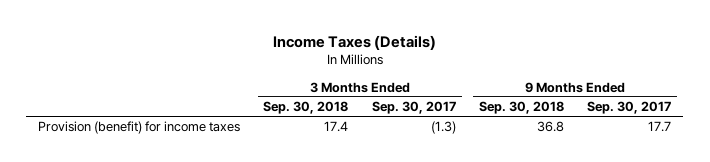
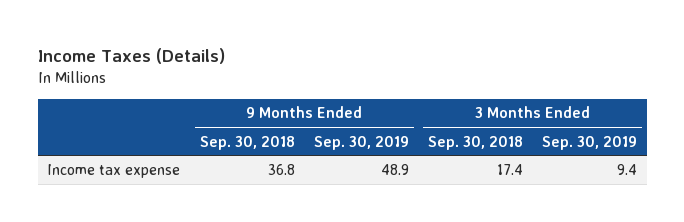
- | 3 Months Ended Sep. 30, 2018 | 3 Months Ended Sep. 30, 2017 | 9 Months Ended Sep. 30, 2018 | 9 Months Ended Sep. 30, 2017
+ | 9 Months Ended Sep. 30, 2018 | 9 Months Ended Sep. 30, 2019 | 3 Months Ended Sep. 30, 2018 | 3 Months Ended Sep. 30, 2019
- Provision (benefit) for income taxes | 17.4 | (1.3) | 36.8 | 17.7
+ Income tax expense | 36.8 | 48.9 | 17.4 | 9.4

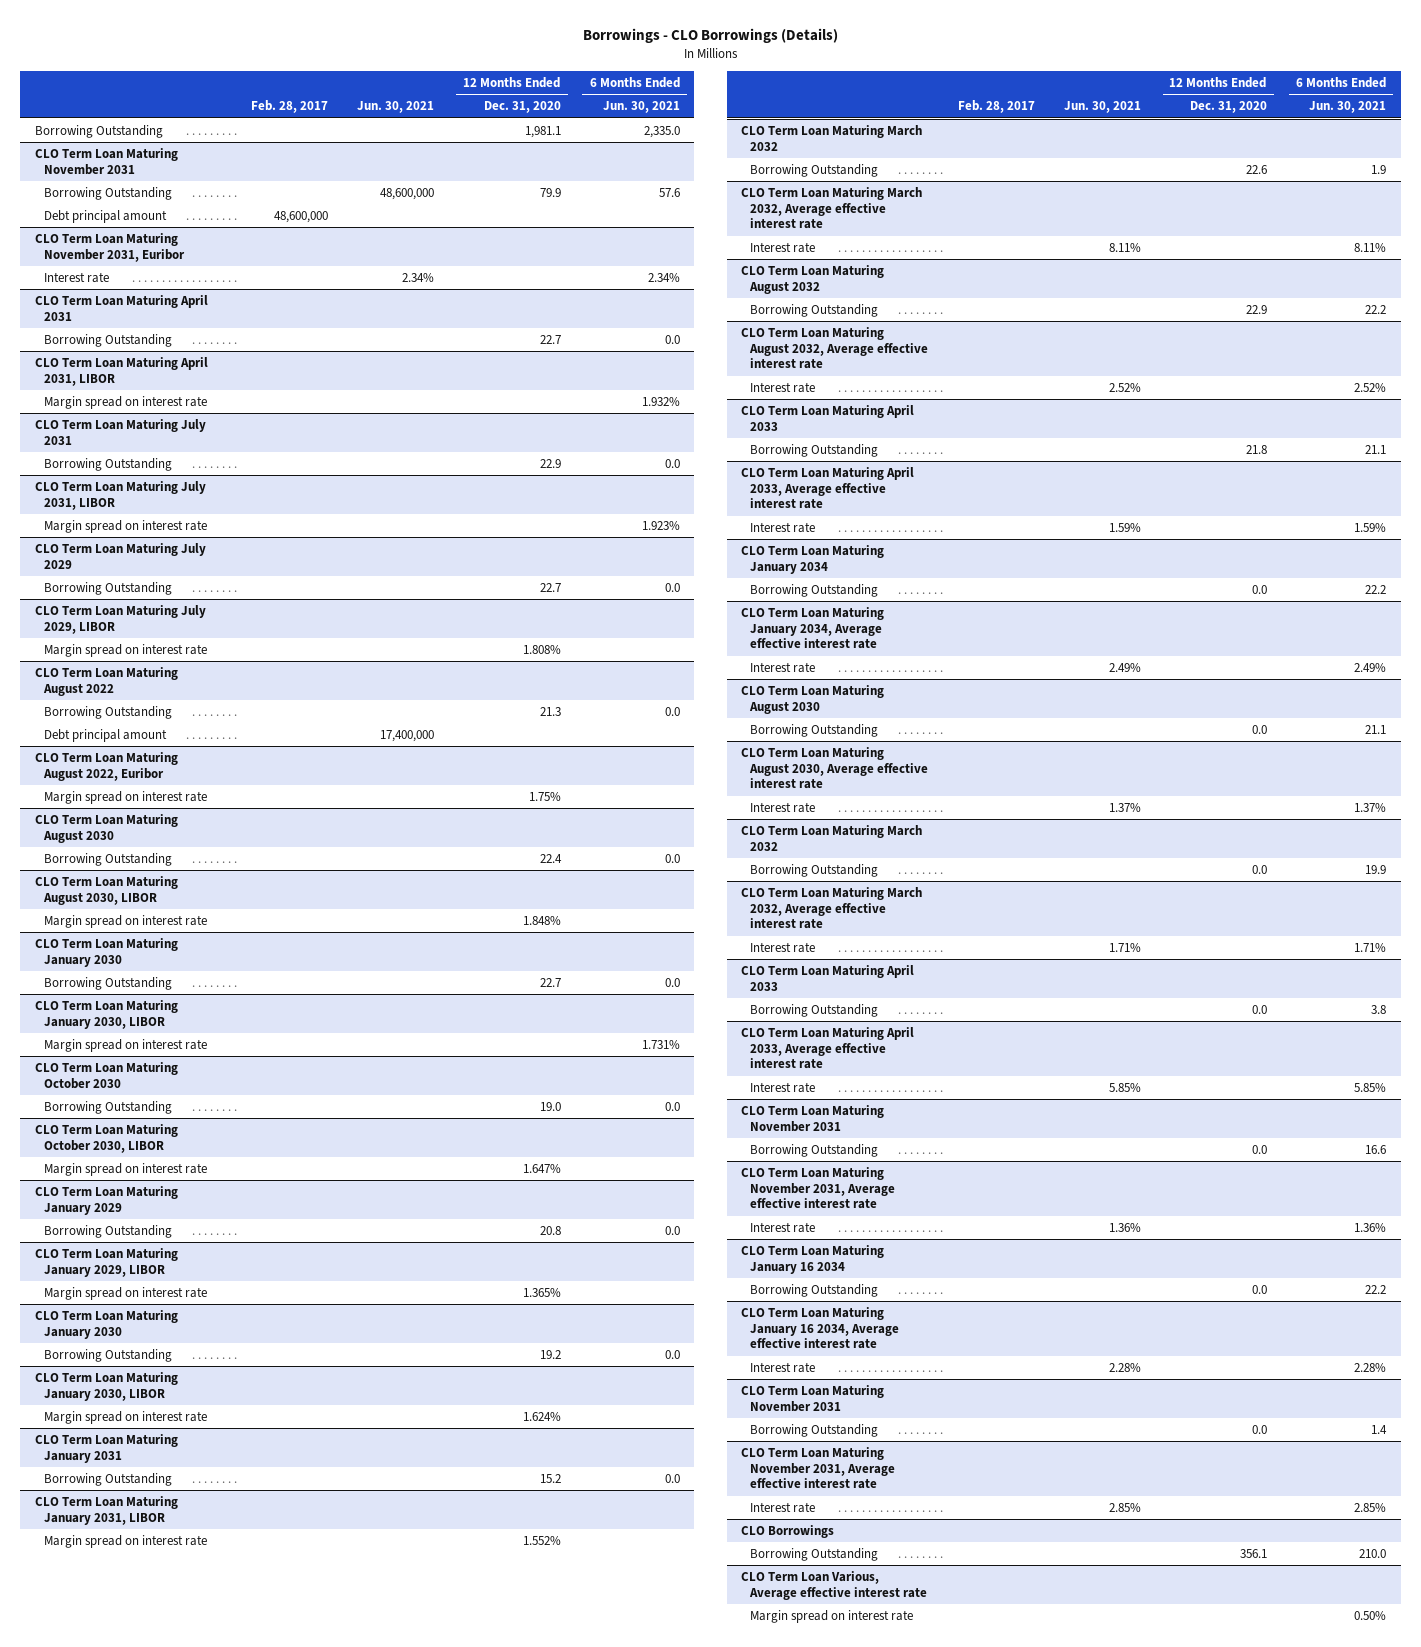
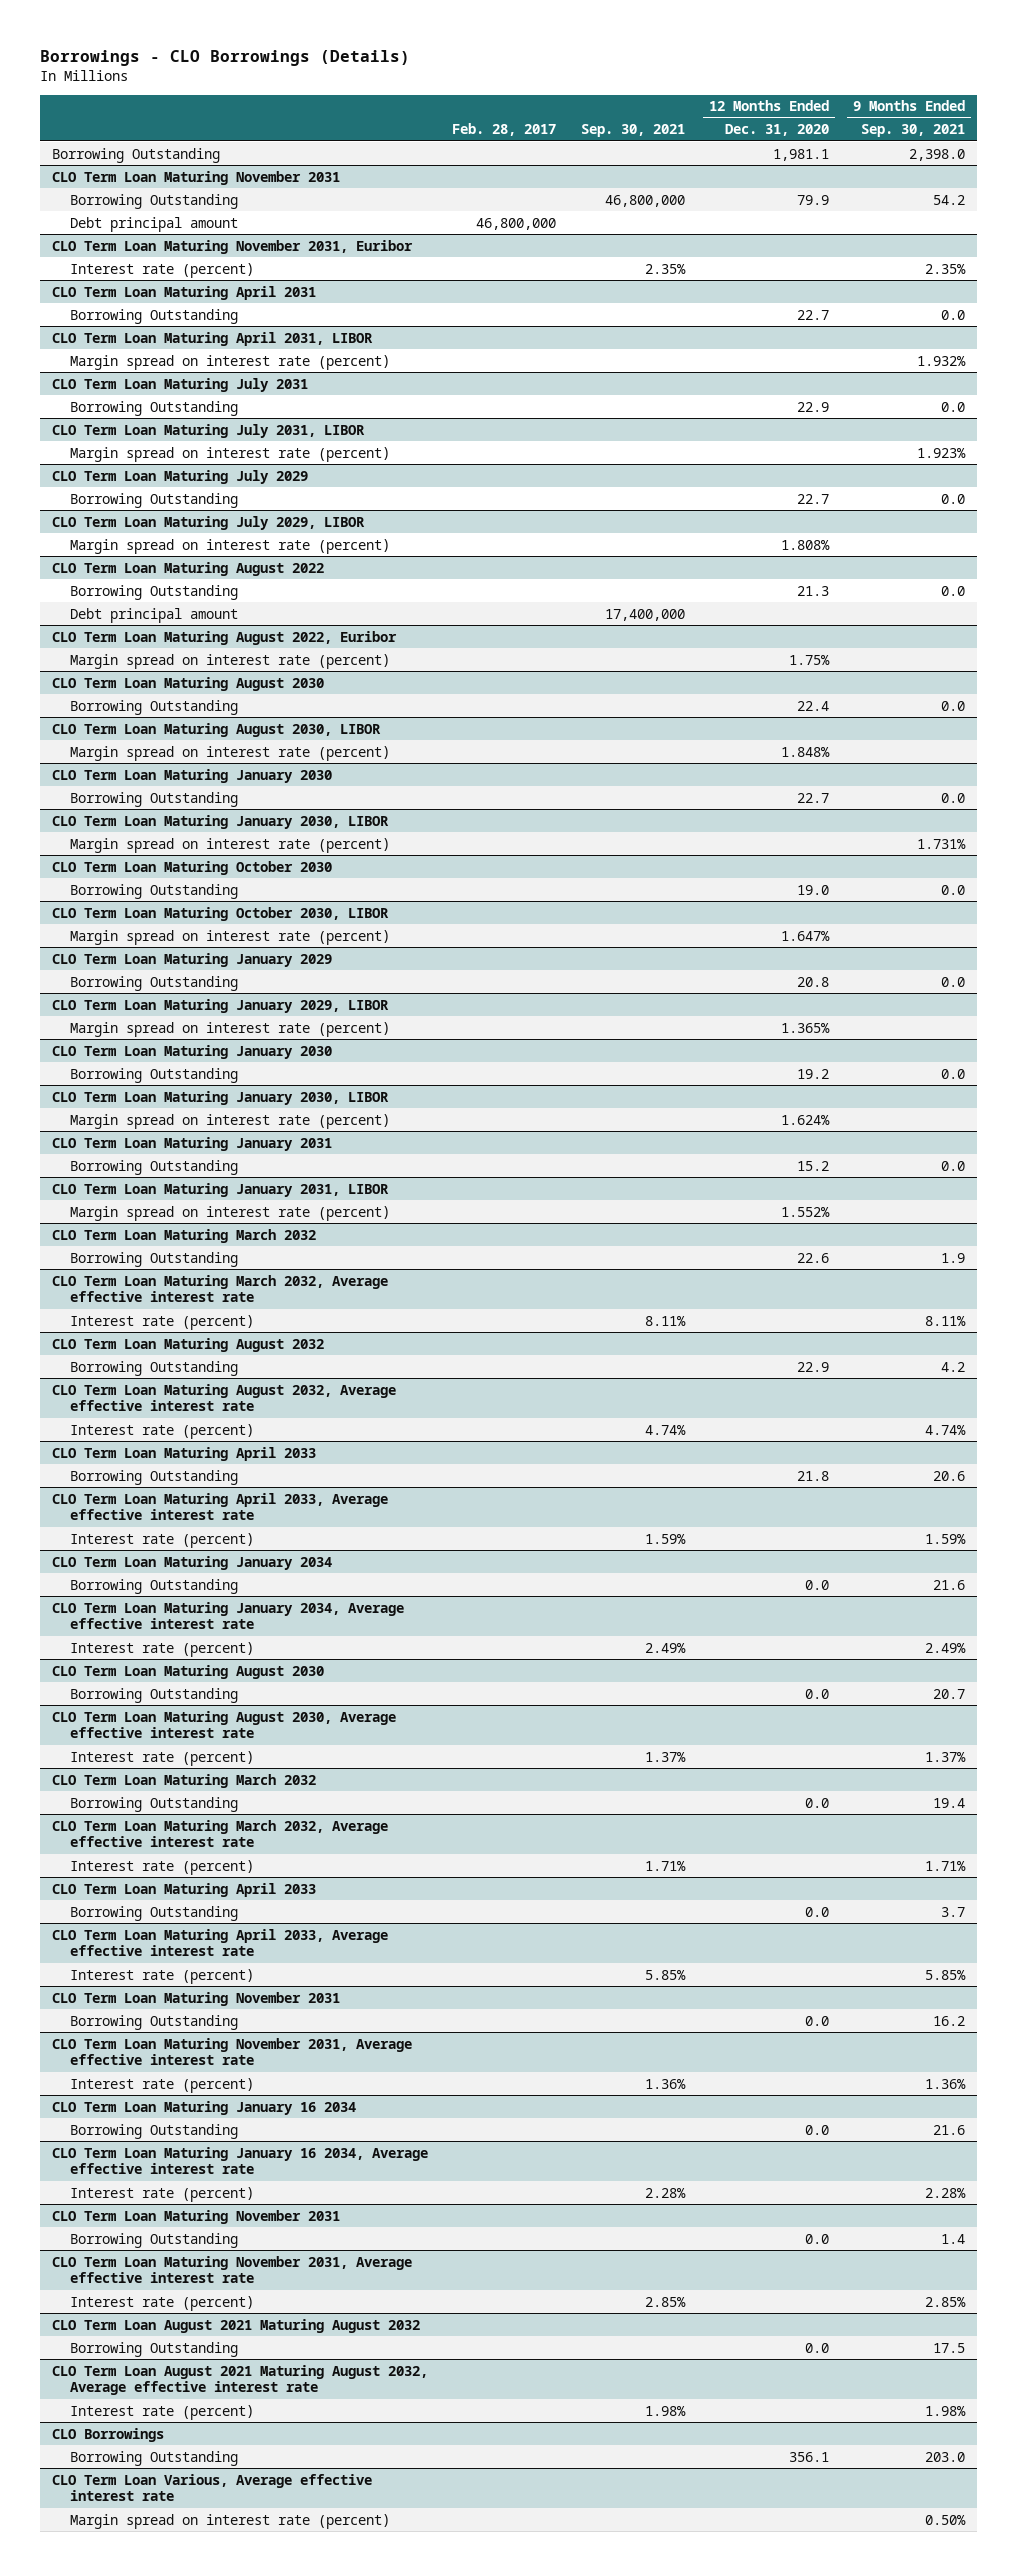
- | Feb. 28, 2017 | Jun. 30, 2021 | 12 Months Ended Dec. 31, 2020 | 6 Months Ended Jun. 30, 2021
+ | Feb. 28, 2017 | Sep. 30, 2021 | 12 Months Ended Dec. 31, 2020 | 9 Months Ended Sep. 30, 2021
@ CLO Term Loan Maturing November 2031
- Debt principal amount | 48,600,000 | | |
+ Debt principal amount | 46,800,000 | | |
@ CLO Term Loan Maturing November 2031, Euribor
- Interest rate | | 2.34% | | 2.34%
+ Interest rate (percent) | | 2.35% | | 2.35%
@ CLO Term Loan Maturing April 2031, LIBOR
- Margin spread on interest rate | | | | 1.932%
+ Margin spread on interest rate (percent) | | | | 1.932%
@ CLO Term Loan Maturing July 2031, LIBOR
- Margin spread on interest rate | | | | 1.923%
+ Margin spread on interest rate (percent) | | | | 1.923%
@ CLO Term Loan Maturing July 2029, LIBOR
- Margin spread on interest rate | | | 1.808% |
+ Margin spread on interest rate (percent) | | | 1.808% |
@ CLO Term Loan Maturing August 2022, Euribor
- Margin spread on interest rate | | | 1.75% |
+ Margin spread on interest rate (percent) | | | 1.75% |
@ CLO Term Loan Maturing August 2030, LIBOR
- Margin spread on interest rate | | | 1.848% |
+ Margin spread on interest rate (percent) | | | 1.848% |
@ CLO Term Loan Maturing January 2030, LIBOR
- Margin spread on interest rate | | | | 1.731%
+ Margin spread on interest rate (percent) | | | | 1.731%
@ CLO Term Loan Maturing October 2030, LIBOR
- Margin spread on interest rate | | | 1.647% |
+ Margin spread on interest rate (percent) | | | 1.647% |
@ CLO Term Loan Maturing January 2029, LIBOR
- Margin spread on interest rate | | | 1.365% |
+ Margin spread on interest rate (percent) | | | 1.365% |
@ CLO Term Loan Maturing January 2030, LIBOR
- Margin spread on interest rate | | | 1.624% |
+ Margin spread on interest rate (percent) | | | 1.624% |
@ CLO Term Loan Maturing January 2031, LIBOR
- Margin spread on interest rate | | | 1.552% |
+ Margin spread on interest rate (percent) | | | 1.552% |
@ CLO Term Loan Maturing March 2032, Average effective interest rate
- Interest rate | | 8.11% | | 8.11%
+ Interest rate (percent) | | 8.11% | | 8.11%
@ CLO Term Loan Maturing August 2032, Average effective interest rate
- Interest rate | | 2.52% | | 2.52%
+ Interest rate (percent) | | 4.74% | | 4.74%
@ CLO Term Loan Maturing April 2033, Average effective interest rate
- Interest rate | | 1.59% | | 1.59%
+ Interest rate (percent) | | 1.59% | | 1.59%
@ CLO Term Loan Maturing January 2034, Average effective interest rate
- Interest rate | | 2.49% | | 2.49%
+ Interest rate (percent) | | 2.49% | | 2.49%
@ CLO Term Loan Maturing August 2030, Average effective interest rate
- Interest rate | | 1.37% | | 1.37%
+ Interest rate (percent) | | 1.37% | | 1.37%
@ CLO Term Loan Maturing March 2032, Average effective interest rate
- Interest rate | | 1.71% | | 1.71%
+ Interest rate (percent) | | 1.71% | | 1.71%
@ CLO Term Loan Maturing April 2033, Average effective interest rate
- Interest rate | | 5.85% | | 5.85%
+ Interest rate (percent) | | 5.85% | | 5.85%
@ CLO Term Loan Maturing November 2031, Average effective interest rate
- Interest rate | | 1.36% | | 1.36%
+ Interest rate (percent) | | 1.36% | | 1.36%
@ CLO Term Loan Maturing January 16 2034, Average effective interest rate
- Interest rate | | 2.28% | | 2.28%
+ Interest rate (percent) | | 2.28% | | 2.28%
@ CLO Term Loan Maturing November 2031, Average effective interest rate
- Interest rate | | 2.85% | | 2.85%
+ Interest rate (percent) | | 2.85% | | 2.85%
+ CLO Term Loan August 2021 Maturing August 2032
+ Borrowing Outstanding | | | 0.0 | 17.5
+ CLO Term Loan August 2021 Maturing August 2032, Average effective interest rate
+ Interest rate (percent) | | 1.98% | | 1.98%
@ CLO Term Loan Various, Average effective interest rate
- Margin spread on interest rate | | | | 0.50%
+ Margin spread on interest rate (percent) | | | | 0.50%

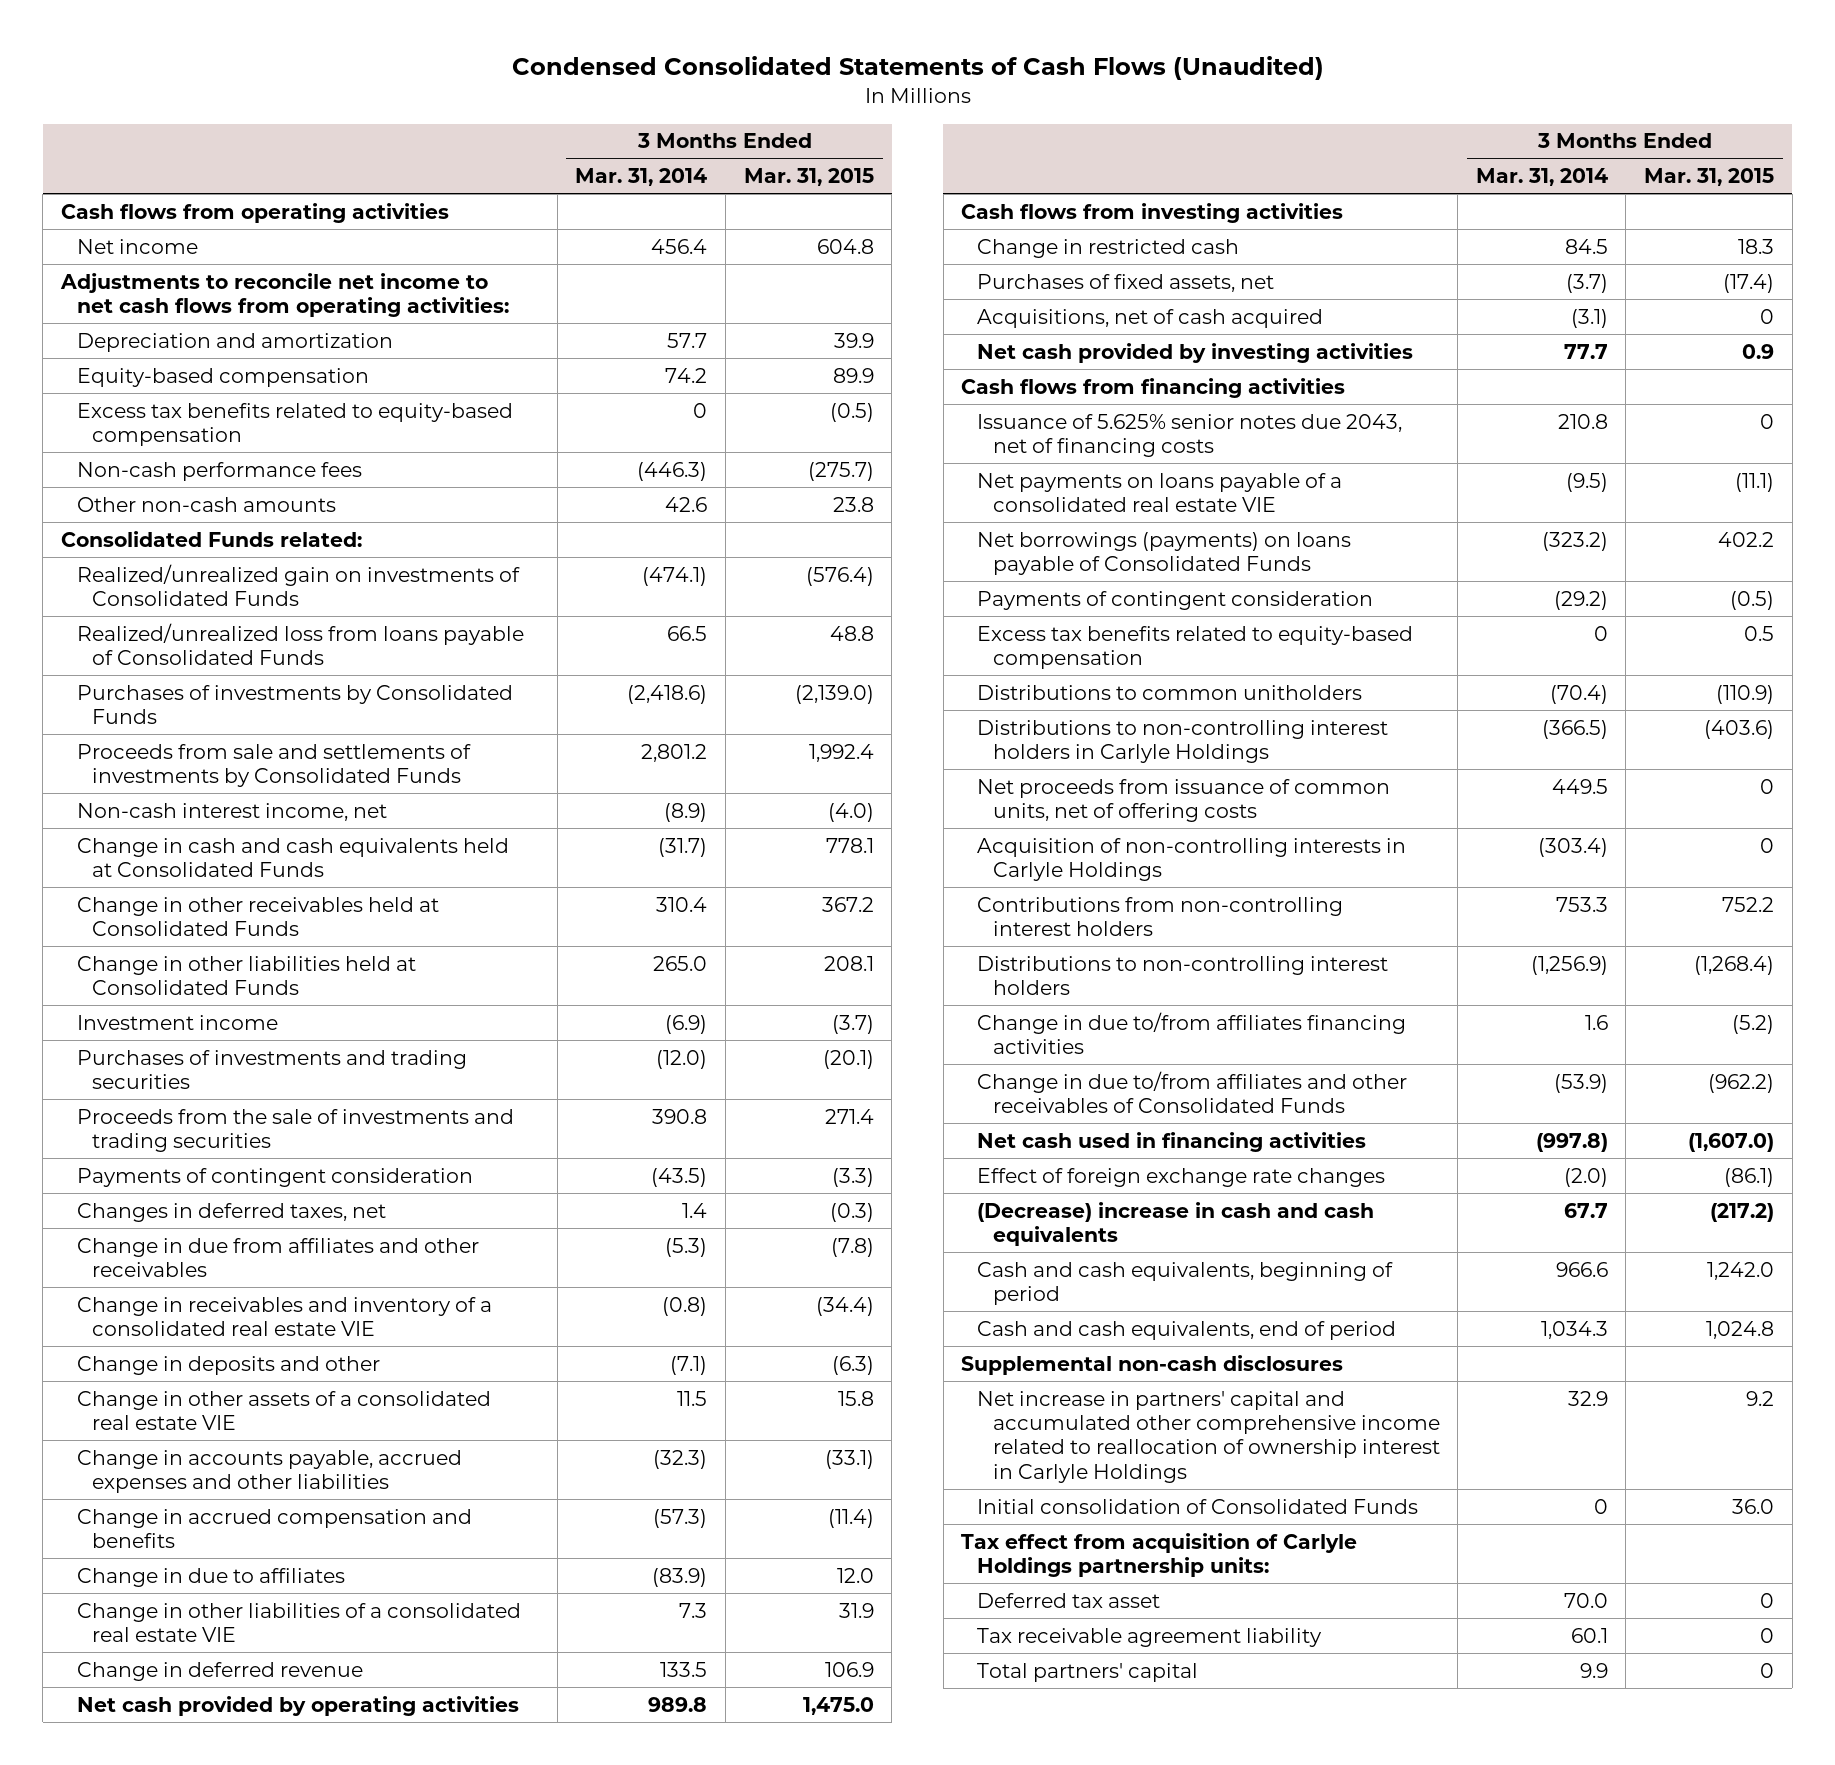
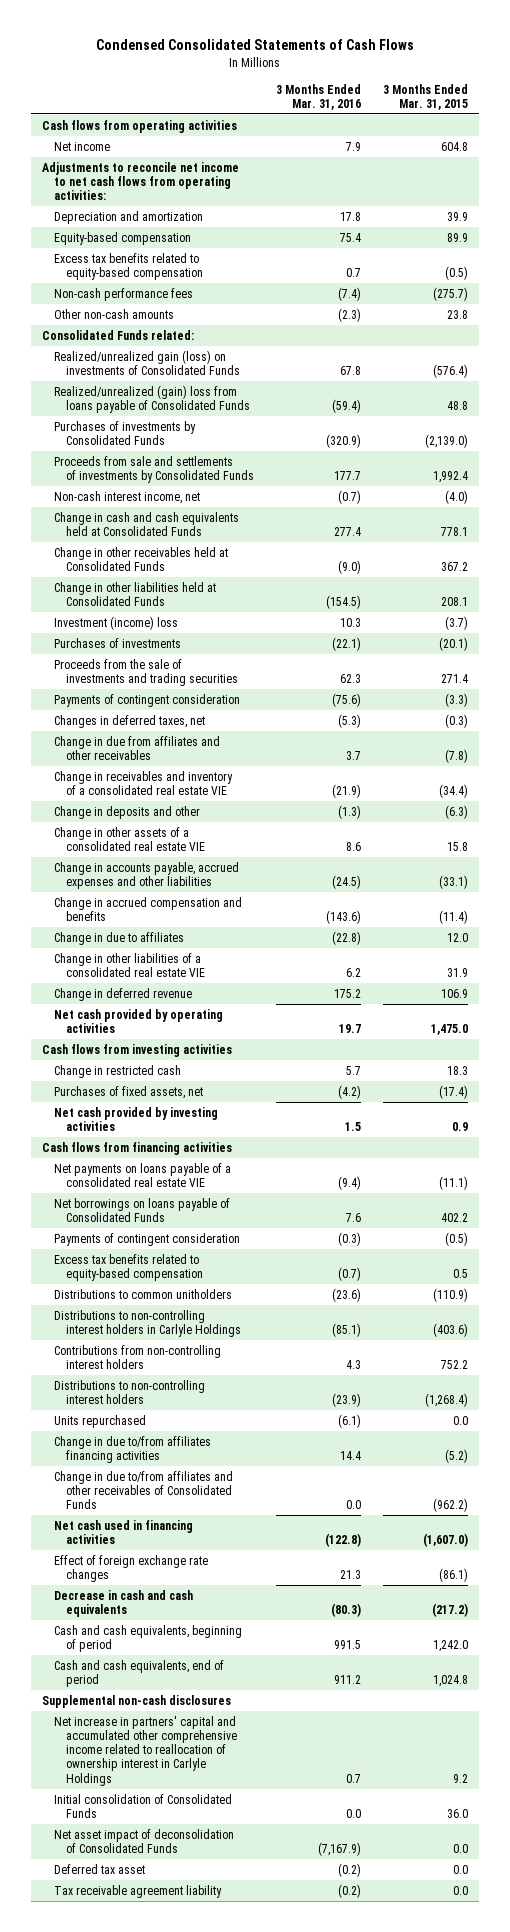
- Condensed Consolidated Statements of Cash Flows (Unaudited)
+ Condensed Consolidated Statements of Cash Flows
- | 3 Months Ended Mar. 31, 2014 | 3 Months Ended Mar. 31, 2015
+ | 3 Months Ended Mar. 31, 2016 | 3 Months Ended Mar. 31, 2015
- Realized/unrealized gain on investments of Consolidated Funds | (474.1) | (576.4)
- Realized/unrealized loss from loans payable of Consolidated Funds | 66.5 | 48.8
+ Realized/unrealized gain (loss) on investments of Consolidated Funds | 67.8 | (576.4)
+ Realized/unrealized (gain) loss from loans payable of Consolidated Funds | (59.4) | 48.8
- Investment income | (6.9) | (3.7)
- Purchases of investments and trading securities | (12.0) | (20.1)
+ Investment (income) loss | 10.3 | (3.7)
+ Purchases of investments | (22.1) | (20.1)
- Acquisitions, net of cash acquired | (3.1) | 0
- Issuance of 5.625% senior notes due 2043, net of financing costs | 210.8 | 0
- Net borrowings (payments) on loans payable of Consolidated Funds | (323.2) | 402.2
+ Net borrowings on loans payable of Consolidated Funds | 7.6 | 402.2
- Net proceeds from issuance of common units, net of offering costs | 449.5 | 0
- Acquisition of non-controlling interests in Carlyle Holdings | (303.4) | 0
+ Units repurchased | (6.1) | 0.0
- (Decrease) increase in cash and cash equivalents | 67.7 | (217.2)
+ Decrease in cash and cash equivalents | (80.3) | (217.2)
- Tax effect from acquisition of Carlyle Holdings partnership units:
- Deferred tax asset | 70.0 | 0
- Tax receivable agreement liability | 60.1 | 0
- Total partners' capital | 9.9 | 0
+ Net asset impact of deconsolidation of Consolidated Funds | (7,167.9) | 0.0
+ Deferred tax asset | (0.2) | 0.0
+ Tax receivable agreement liability | (0.2) | 0.0

